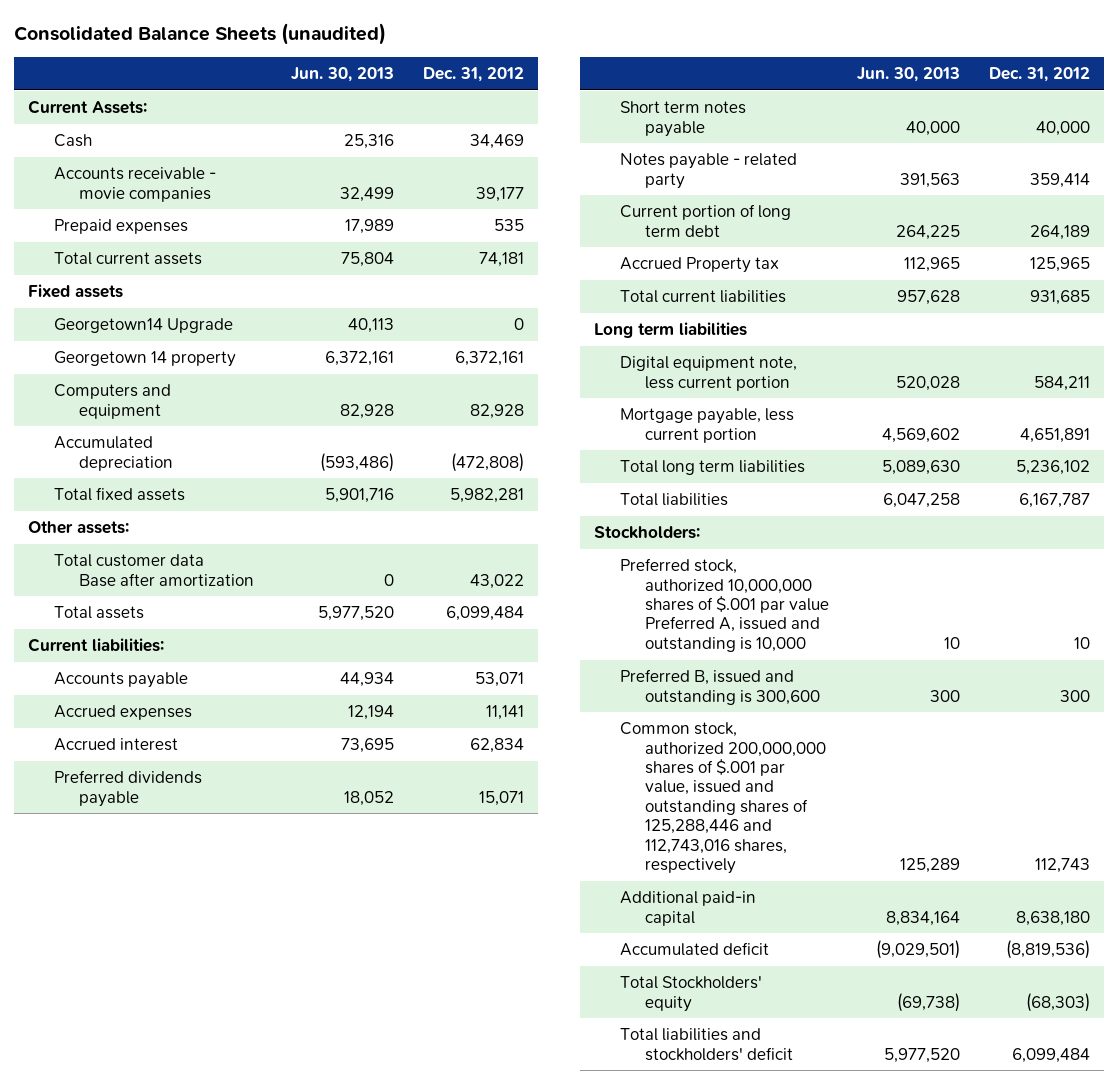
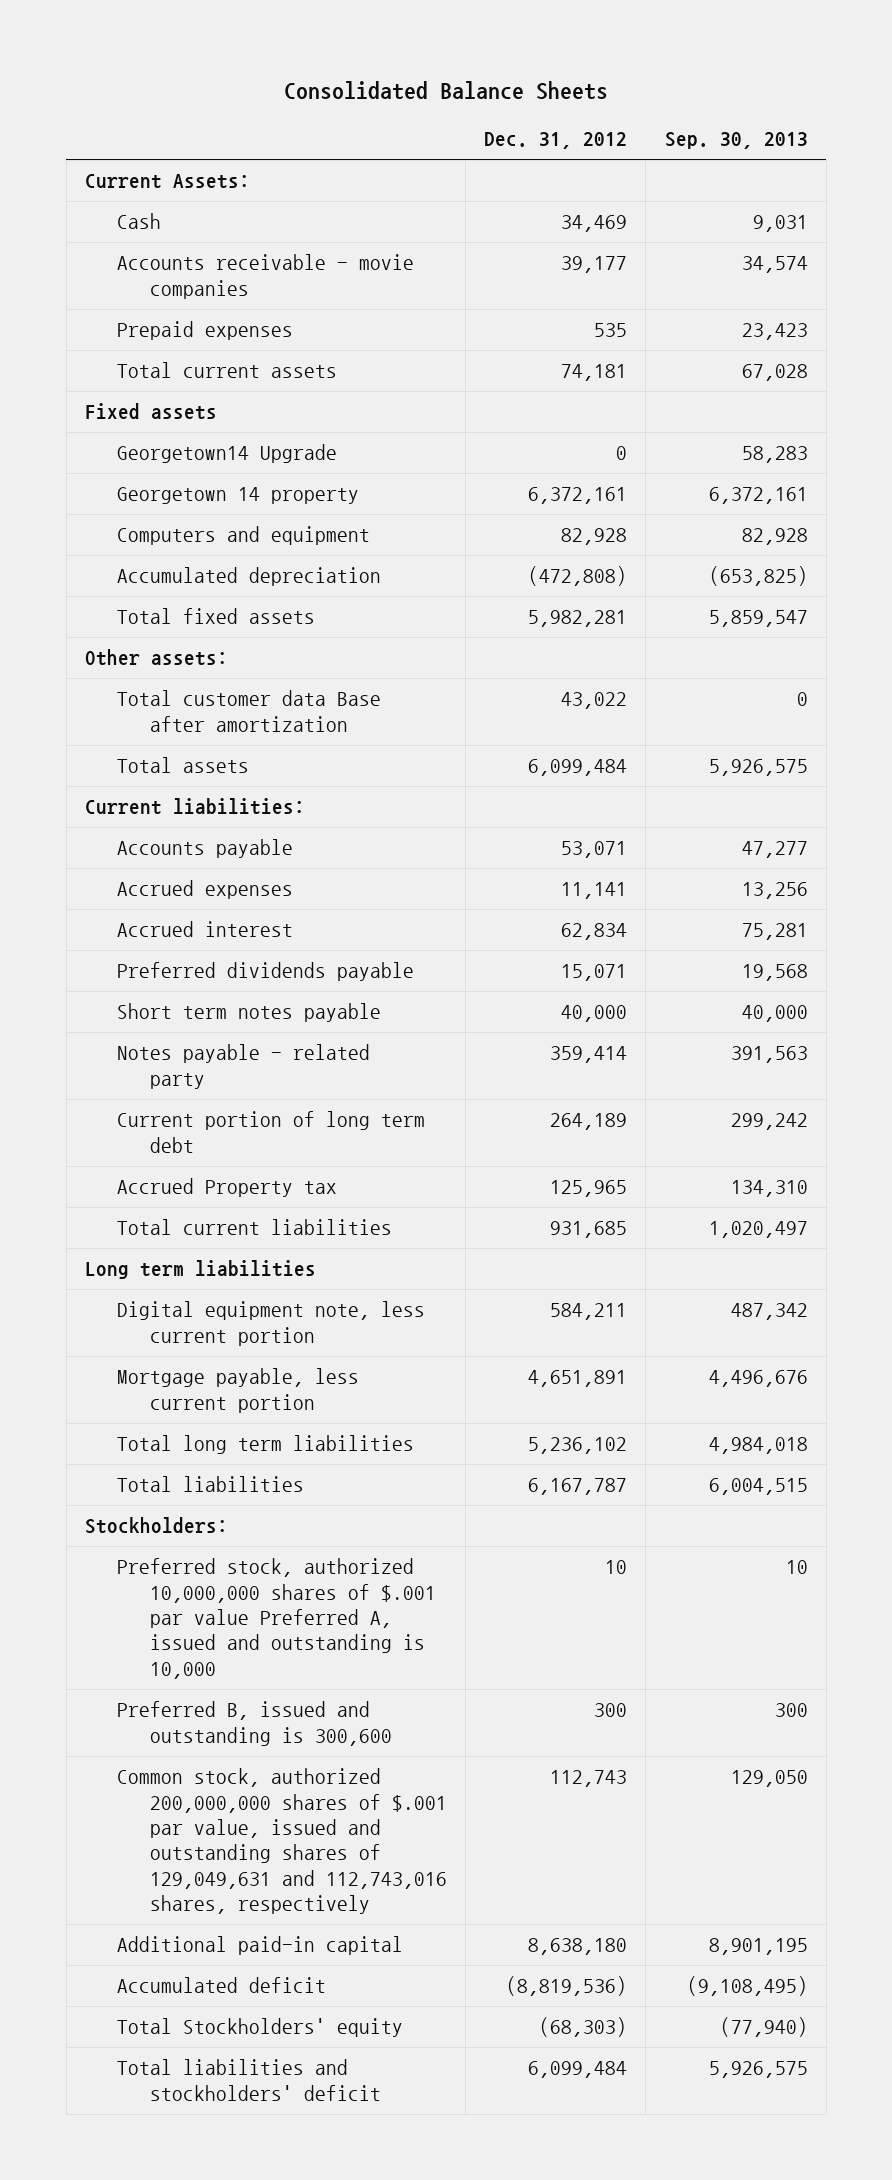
- Consolidated Balance Sheets (unaudited)
+ Consolidated Balance Sheets
- | Jun. 30, 2013 | Dec. 31, 2012
+ | Dec. 31, 2012 | Sep. 30, 2013
- Common stock, authorized 200,000,000 shares of $.001 par value, issued and outstanding shares of 125,288,446 and 112,743,016 shares, respectively | 125,289 | 112,743
+ Common stock, authorized 200,000,000 shares of $.001 par value, issued and outstanding shares of 129,049,631 and 112,743,016 shares, respectively | 112,743 | 129,050

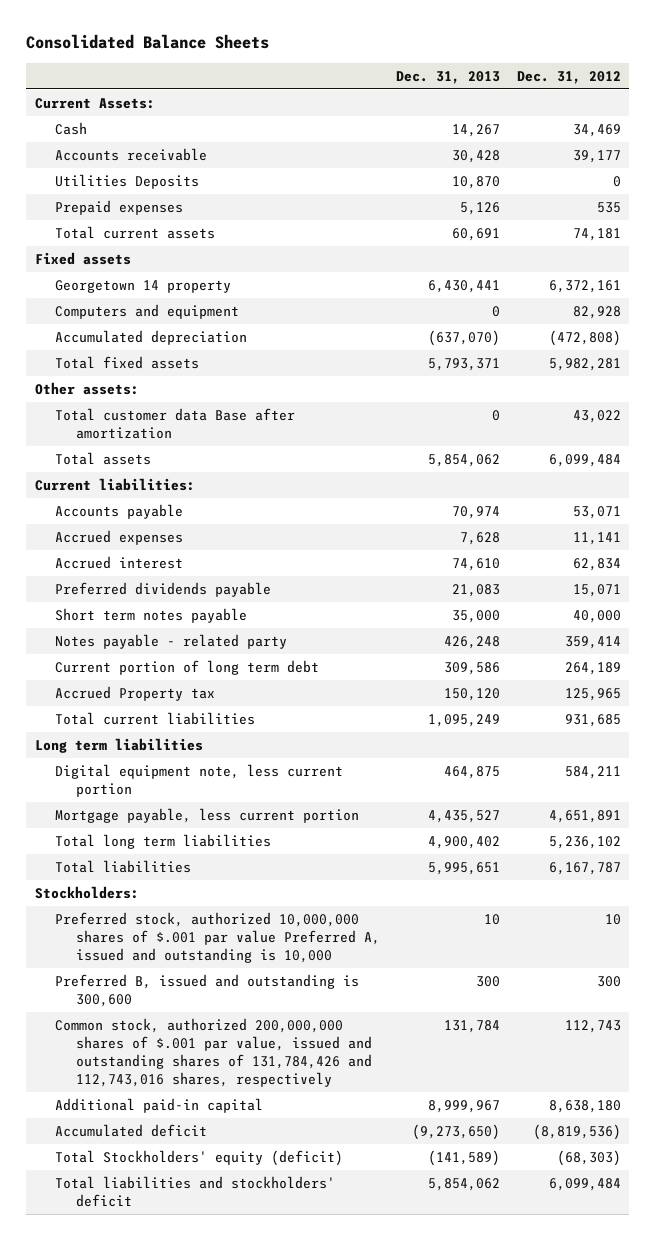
- | Dec. 31, 2012 | Sep. 30, 2013
+ | Dec. 31, 2013 | Dec. 31, 2012
- Accounts receivable - movie companies | 39,177 | 34,574
+ Accounts receivable | 30,428 | 39,177
+ Utilities Deposits | 10,870 | 0
- Georgetown14 Upgrade | 0 | 58,283
- Common stock, authorized 200,000,000 shares of $.001 par value, issued and outstanding shares of 129,049,631 and 112,743,016 shares, respectively | 112,743 | 129,050
+ Common stock, authorized 200,000,000 shares of $.001 par value, issued and outstanding shares of 131,784,426 and 112,743,016 shares, respectively | 131,784 | 112,743
- Total Stockholders' equity | (68,303) | (77,940)
+ Total Stockholders' equity (deficit) | (141,589) | (68,303)

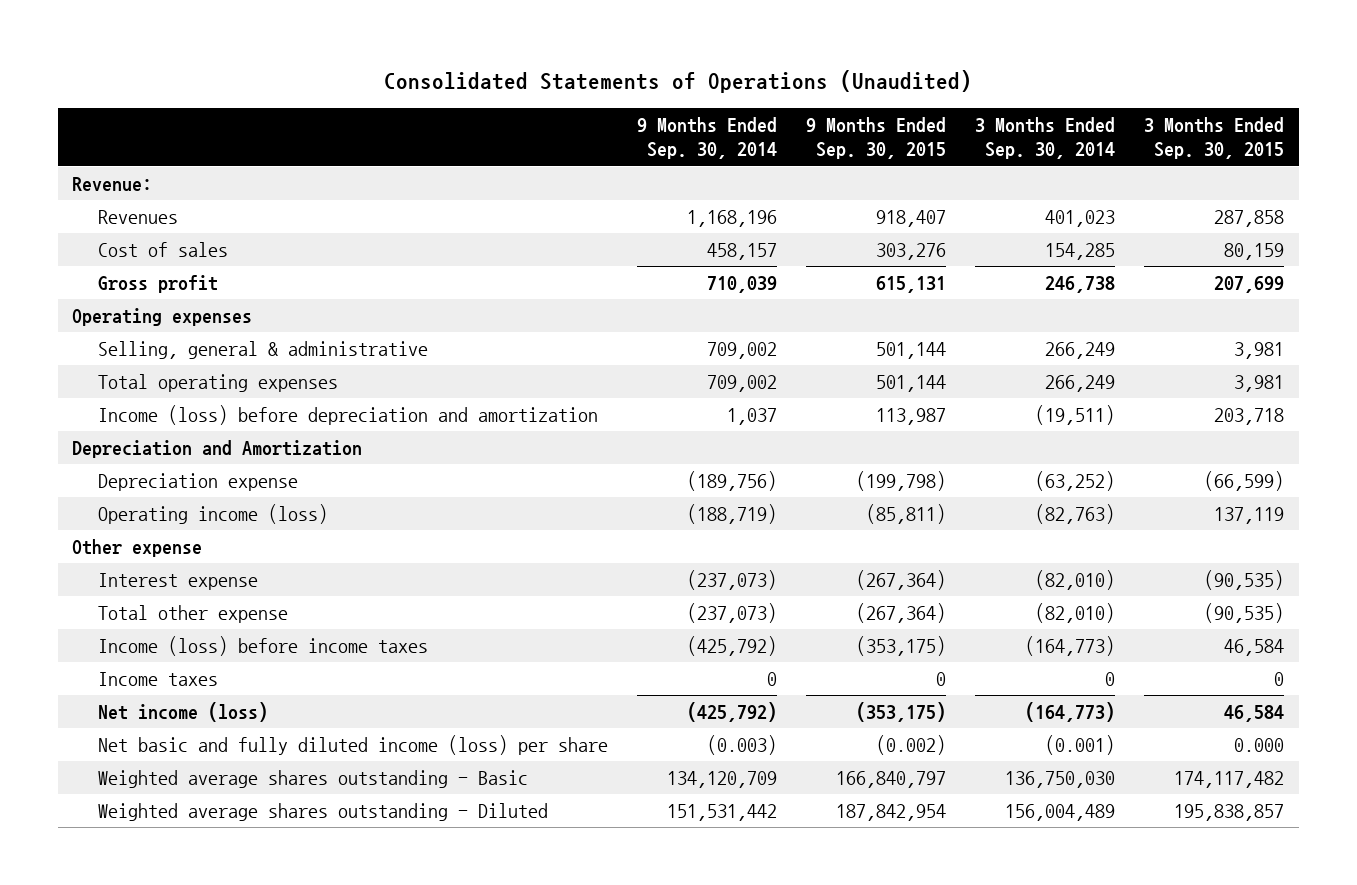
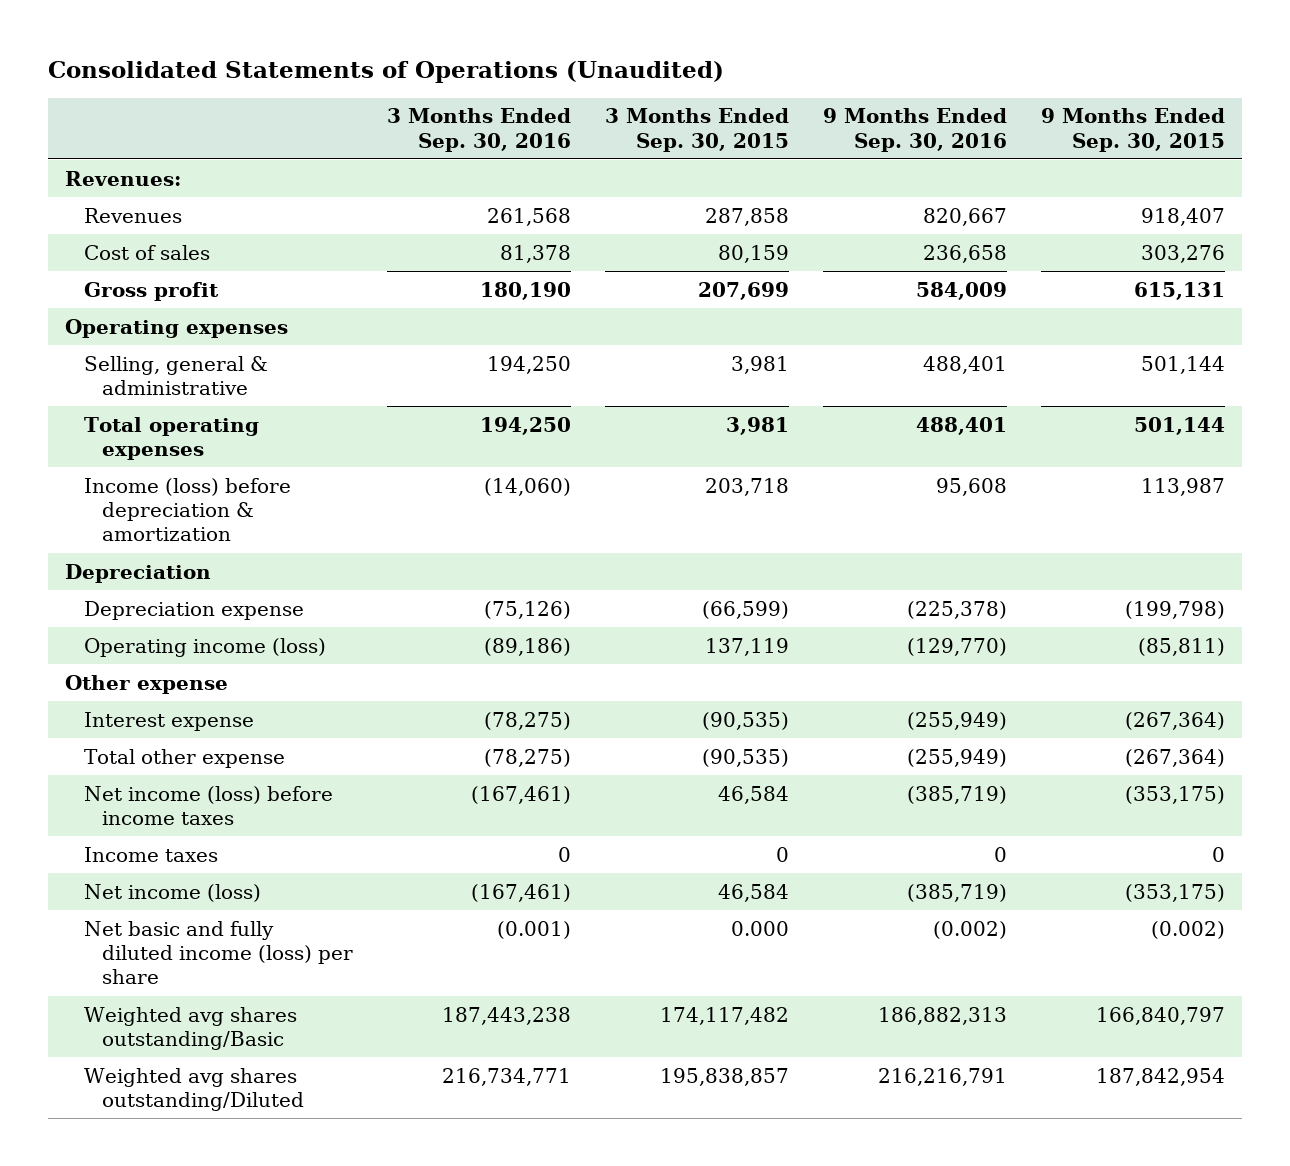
- | 9 Months Ended Sep. 30, 2014 | 9 Months Ended Sep. 30, 2015 | 3 Months Ended Sep. 30, 2014 | 3 Months Ended Sep. 30, 2015
+ | 3 Months Ended Sep. 30, 2016 | 3 Months Ended Sep. 30, 2015 | 9 Months Ended Sep. 30, 2016 | 9 Months Ended Sep. 30, 2015
- Revenue:
+ Revenues:
- Income (loss) before depreciation and amortization | 1,037 | 113,987 | (19,511) | 203,718
- Depreciation and Amortization
+ Income (loss) before depreciation & amortization | (14,060) | 203,718 | 95,608 | 113,987
+ Depreciation
- Income (loss) before income taxes | (425,792) | (353,175) | (164,773) | 46,584
+ Net income (loss) before income taxes | (167,461) | 46,584 | (385,719) | (353,175)
- Weighted average shares outstanding - Basic | 134,120,709 | 166,840,797 | 136,750,030 | 174,117,482
- Weighted average shares outstanding - Diluted | 151,531,442 | 187,842,954 | 156,004,489 | 195,838,857
+ Weighted avg shares outstanding/Basic | 187,443,238 | 174,117,482 | 186,882,313 | 166,840,797
+ Weighted avg shares outstanding/Diluted | 216,734,771 | 195,838,857 | 216,216,791 | 187,842,954

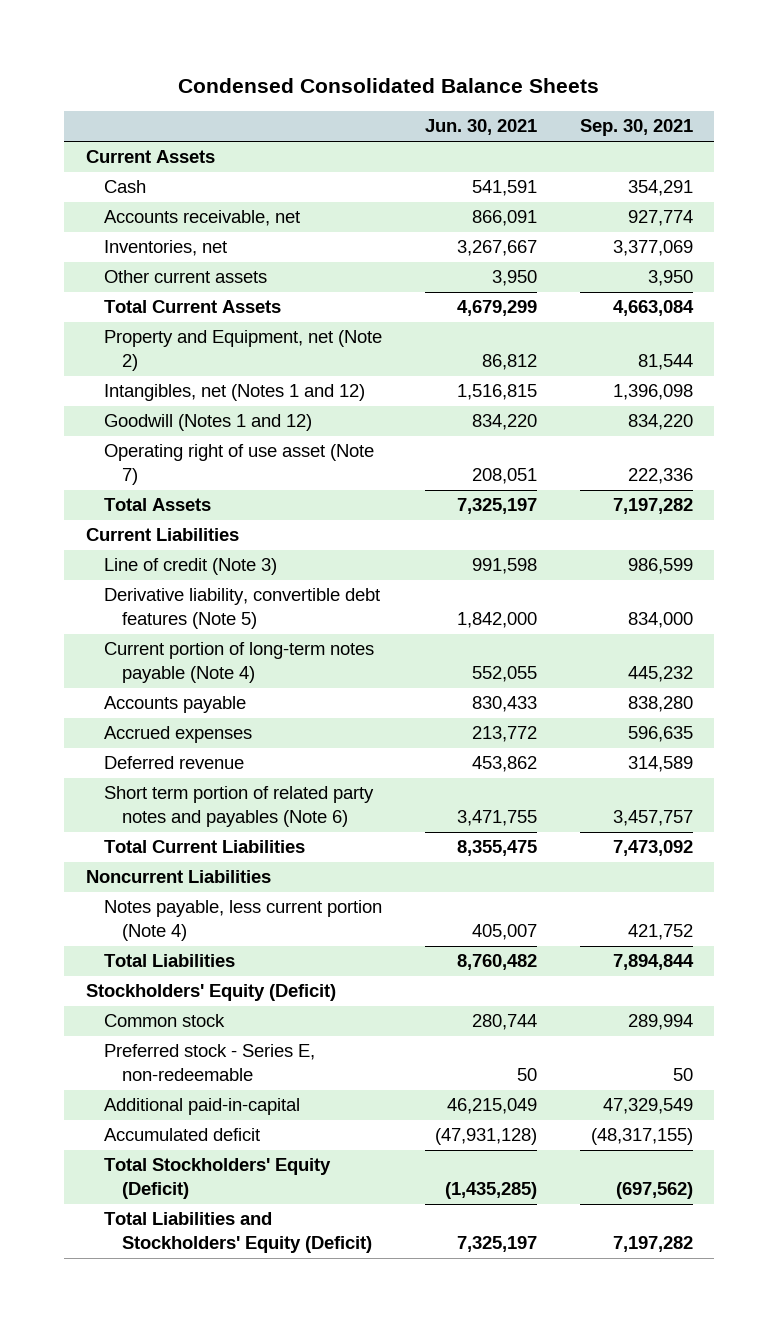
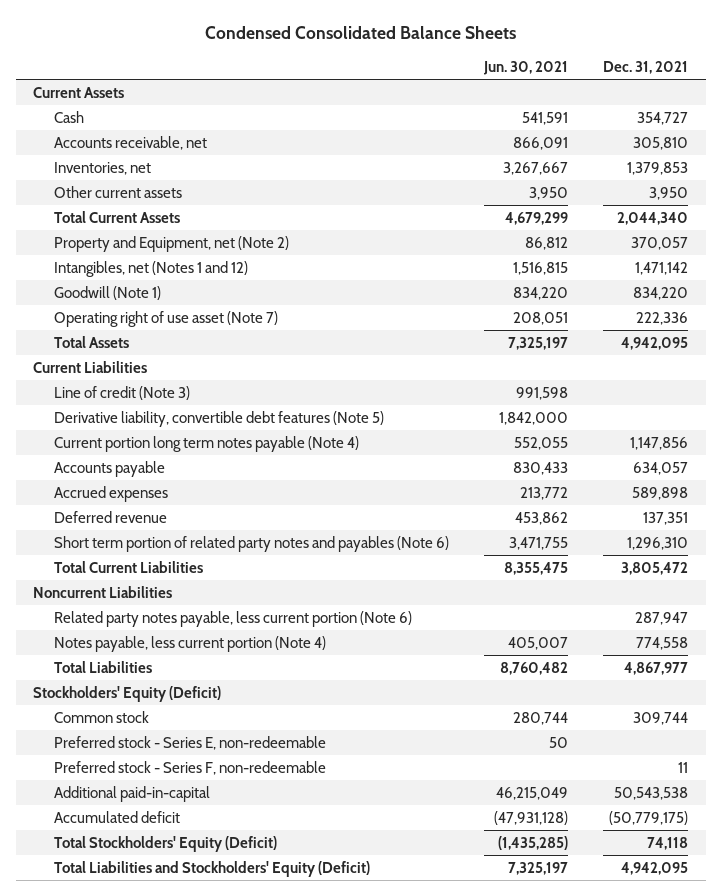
- | Jun. 30, 2021 | Sep. 30, 2021
+ | Jun. 30, 2021 | Dec. 31, 2021
- Goodwill (Notes 1 and 12) | 834,220 | 834,220
+ Goodwill (Note 1) | 834,220 | 834,220
- Current portion of long-term notes payable (Note 4) | 552,055 | 445,232
+ Current portion long term notes payable (Note 4) | 552,055 | 1,147,856
+ Related party notes payable, less current portion (Note 6) | | 287,947
+ Preferred stock - Series F, non-redeemable | | 11

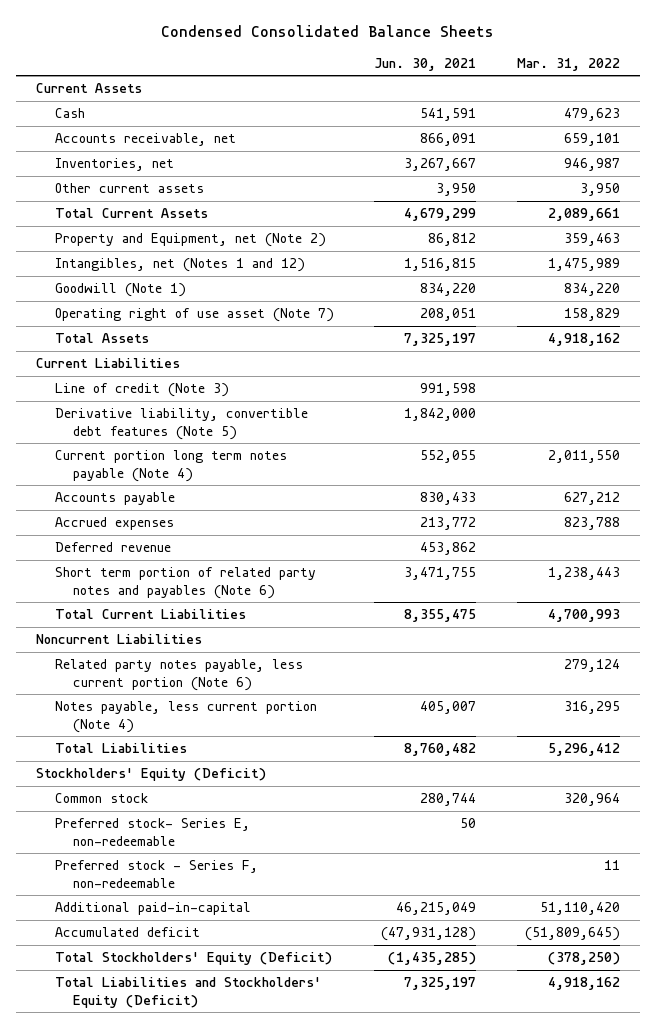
- | Jun. 30, 2021 | Dec. 31, 2021
+ | Jun. 30, 2021 | Mar. 31, 2022
- Preferred stock - Series E, non-redeemable | 50 |
+ Preferred stock- Series E, non-redeemable | 50 |

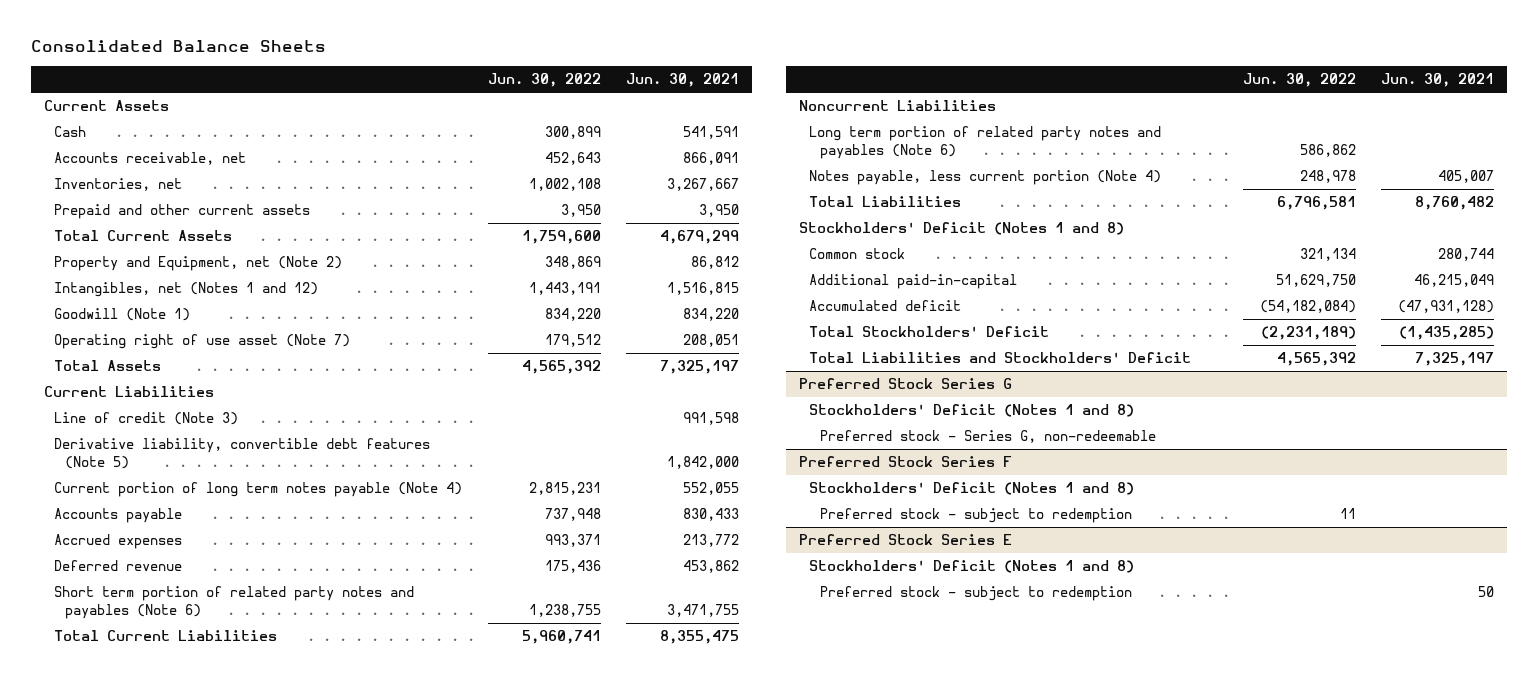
- Condensed Consolidated Balance Sheets
+ Consolidated Balance Sheets
- | Jun. 30, 2021 | Mar. 31, 2022
+ | Jun. 30, 2022 | Jun. 30, 2021
- Other current assets | 3,950 | 3,950
+ Prepaid and other current assets | 3,950 | 3,950
- Current portion long term notes payable (Note 4) | 552,055 | 2,011,550
+ Current portion of long term notes payable (Note 4) | 2,815,231 | 552,055
- Related party notes payable, less current portion (Note 6) | | 279,124
+ Long term portion of related party notes and payables (Note 6) | 586,862 |
- Stockholders' Equity (Deficit)
+ Stockholders' Deficit (Notes 1 and 8)
- Preferred stock- Series E, non-redeemable | 50 |
- Preferred stock - Series F, non-redeemable | | 11
- Total Stockholders' Equity (Deficit) | (1,435,285) | (378,250)
- Total Liabilities and Stockholders' Equity (Deficit) | 7,325,197 | 4,918,162
+ Total Stockholders' Deficit | (2,231,189) | (1,435,285)
+ Total Liabilities and Stockholders' Deficit | 4,565,392 | 7,325,197
+ Preferred Stock Series G
+ Stockholders' Deficit (Notes 1 and 8)
+ Preferred stock - Series G, non-redeemable
+ Preferred Stock Series F
+ Stockholders' Deficit (Notes 1 and 8)
+ Preferred stock - subject to redemption | 11 |
+ Preferred Stock Series E
+ Stockholders' Deficit (Notes 1 and 8)
+ Preferred stock - subject to redemption | | 50

